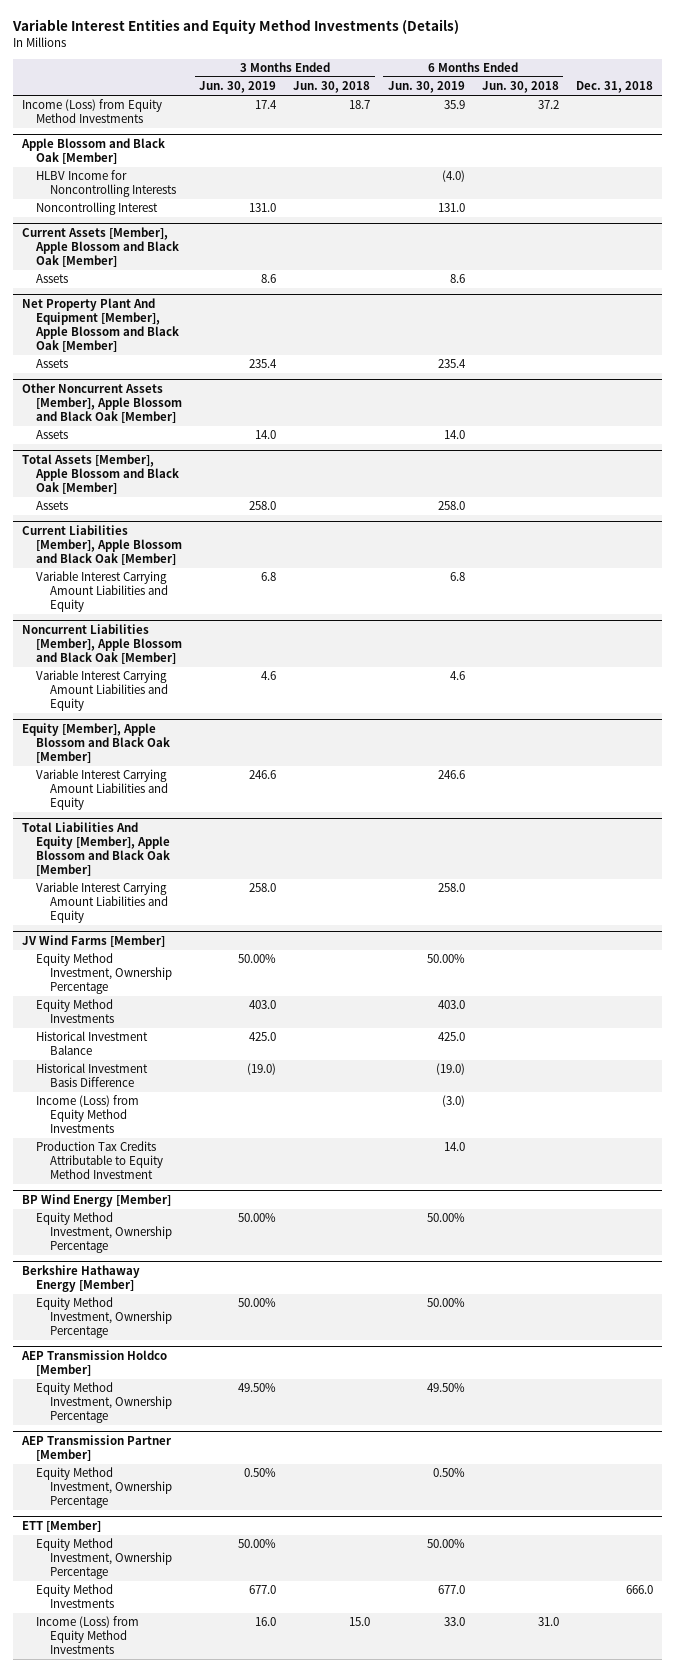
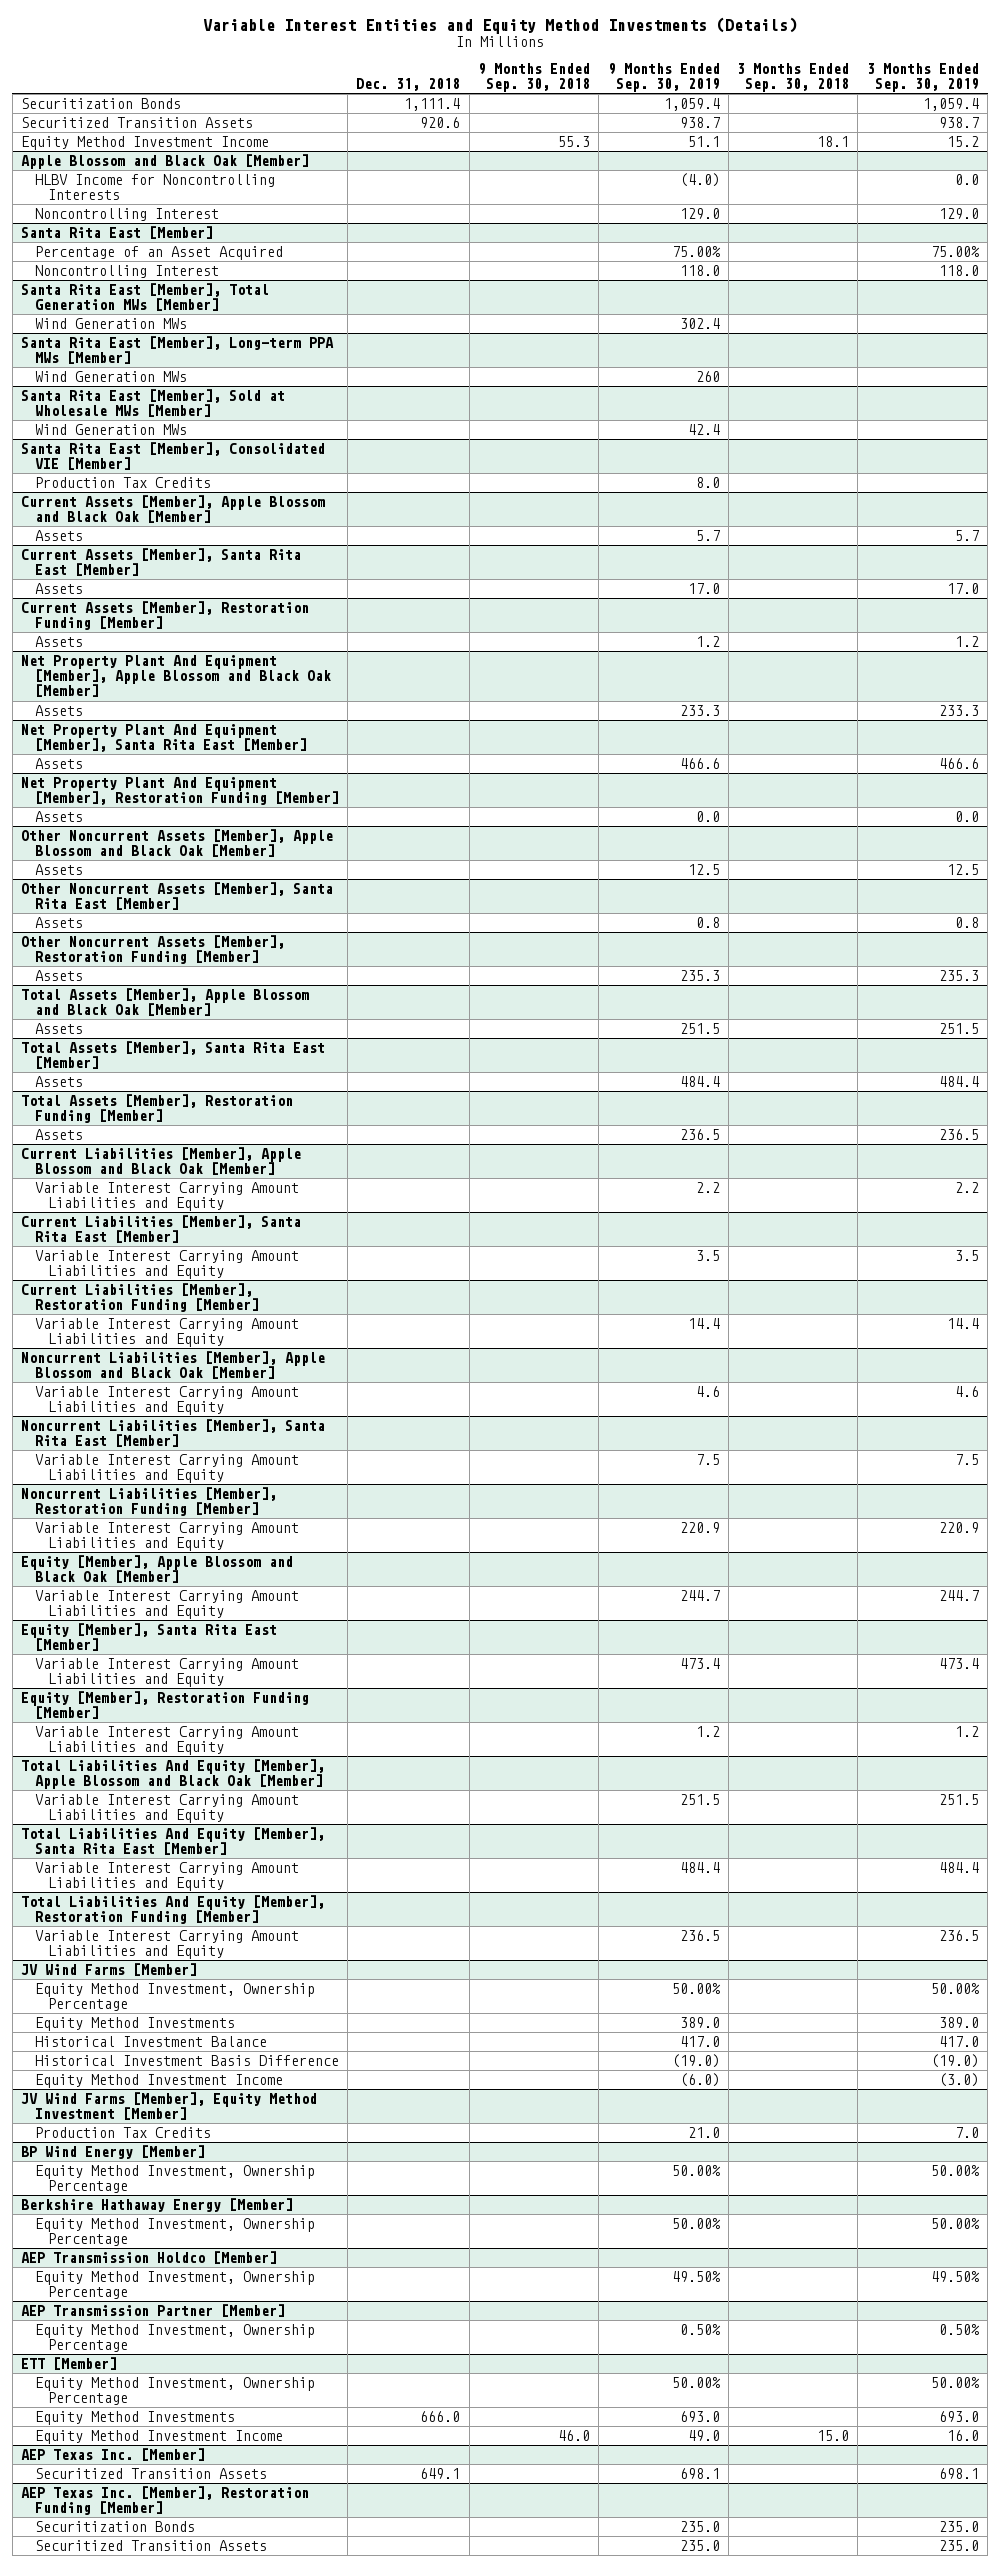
- | 3 Months Ended Jun. 30, 2019 | 3 Months Ended Jun. 30, 2018 | 6 Months Ended Jun. 30, 2019 | 6 Months Ended Jun. 30, 2018 | Dec. 31, 2018
+ | Dec. 31, 2018 | 9 Months Ended Sep. 30, 2018 | 9 Months Ended Sep. 30, 2019 | 3 Months Ended Sep. 30, 2018 | 3 Months Ended Sep. 30, 2019
- Income (Loss) from Equity Method Investments | 17.4 | 18.7 | 35.9 | 37.2 |
+ Securitization Bonds | 1,111.4 | | 1,059.4 | | 1,059.4
+ Securitized Transition Assets | 920.6 | | 938.7 | | 938.7
+ Equity Method Investment Income | | 55.3 | 51.1 | 18.1 | 15.2
+ Santa Rita East [Member]
+ Percentage of an Asset Acquired | | | 75.00% | | 75.00%
+ Noncontrolling Interest | | | 118.0 | | 118.0
+ Santa Rita East [Member], Total Generation MWs [Member]
+ Wind Generation MWs | | | 302.4 | |
+ Santa Rita East [Member], Long-term PPA MWs [Member]
+ Wind Generation MWs | | | 260 | |
+ Santa Rita East [Member], Sold at Wholesale MWs [Member]
+ Wind Generation MWs | | | 42.4 | |
+ Santa Rita East [Member], Consolidated VIE [Member]
+ Production Tax Credits | | | 8.0 | |
+ Current Assets [Member], Santa Rita East [Member]
+ Assets | | | 17.0 | | 17.0
+ Current Assets [Member], Restoration Funding [Member]
+ Assets | | | 1.2 | | 1.2
+ Net Property Plant And Equipment [Member], Santa Rita East [Member]
+ Assets | | | 466.6 | | 466.6
+ Net Property Plant And Equipment [Member], Restoration Funding [Member]
+ Assets | | | 0.0 | | 0.0
+ Other Noncurrent Assets [Member], Santa Rita East [Member]
+ Assets | | | 0.8 | | 0.8
+ Other Noncurrent Assets [Member], Restoration Funding [Member]
+ Assets | | | 235.3 | | 235.3
+ Total Assets [Member], Santa Rita East [Member]
+ Assets | | | 484.4 | | 484.4
+ Total Assets [Member], Restoration Funding [Member]
+ Assets | | | 236.5 | | 236.5
+ Current Liabilities [Member], Santa Rita East [Member]
+ Variable Interest Carrying Amount Liabilities and Equity | | | 3.5 | | 3.5
+ Current Liabilities [Member], Restoration Funding [Member]
+ Variable Interest Carrying Amount Liabilities and Equity | | | 14.4 | | 14.4
+ Noncurrent Liabilities [Member], Santa Rita East [Member]
+ Variable Interest Carrying Amount Liabilities and Equity | | | 7.5 | | 7.5
+ Noncurrent Liabilities [Member], Restoration Funding [Member]
+ Variable Interest Carrying Amount Liabilities and Equity | | | 220.9 | | 220.9
+ Equity [Member], Santa Rita East [Member]
+ Variable Interest Carrying Amount Liabilities and Equity | | | 473.4 | | 473.4
+ Equity [Member], Restoration Funding [Member]
+ Variable Interest Carrying Amount Liabilities and Equity | | | 1.2 | | 1.2
+ Total Liabilities And Equity [Member], Santa Rita East [Member]
+ Variable Interest Carrying Amount Liabilities and Equity | | | 484.4 | | 484.4
+ Total Liabilities And Equity [Member], Restoration Funding [Member]
+ Variable Interest Carrying Amount Liabilities and Equity | | | 236.5 | | 236.5
@ JV Wind Farms [Member]
- Income (Loss) from Equity Method Investments | | | (3.0) | |
- Production Tax Credits Attributable to Equity Method Investment | | | 14.0 | |
+ Equity Method Investment Income | | | (6.0) | | (3.0)
+ JV Wind Farms [Member], Equity Method Investment [Member]
+ Production Tax Credits | | | 21.0 | | 7.0
@ ETT [Member]
- Income (Loss) from Equity Method Investments | 16.0 | 15.0 | 33.0 | 31.0 |
+ Equity Method Investment Income | | 46.0 | 49.0 | 15.0 | 16.0
+ AEP Texas Inc. [Member]
+ Securitized Transition Assets | 649.1 | | 698.1 | | 698.1
+ AEP Texas Inc. [Member], Restoration Funding [Member]
+ Securitization Bonds | | | 235.0 | | 235.0
+ Securitized Transition Assets | | | 235.0 | | 235.0

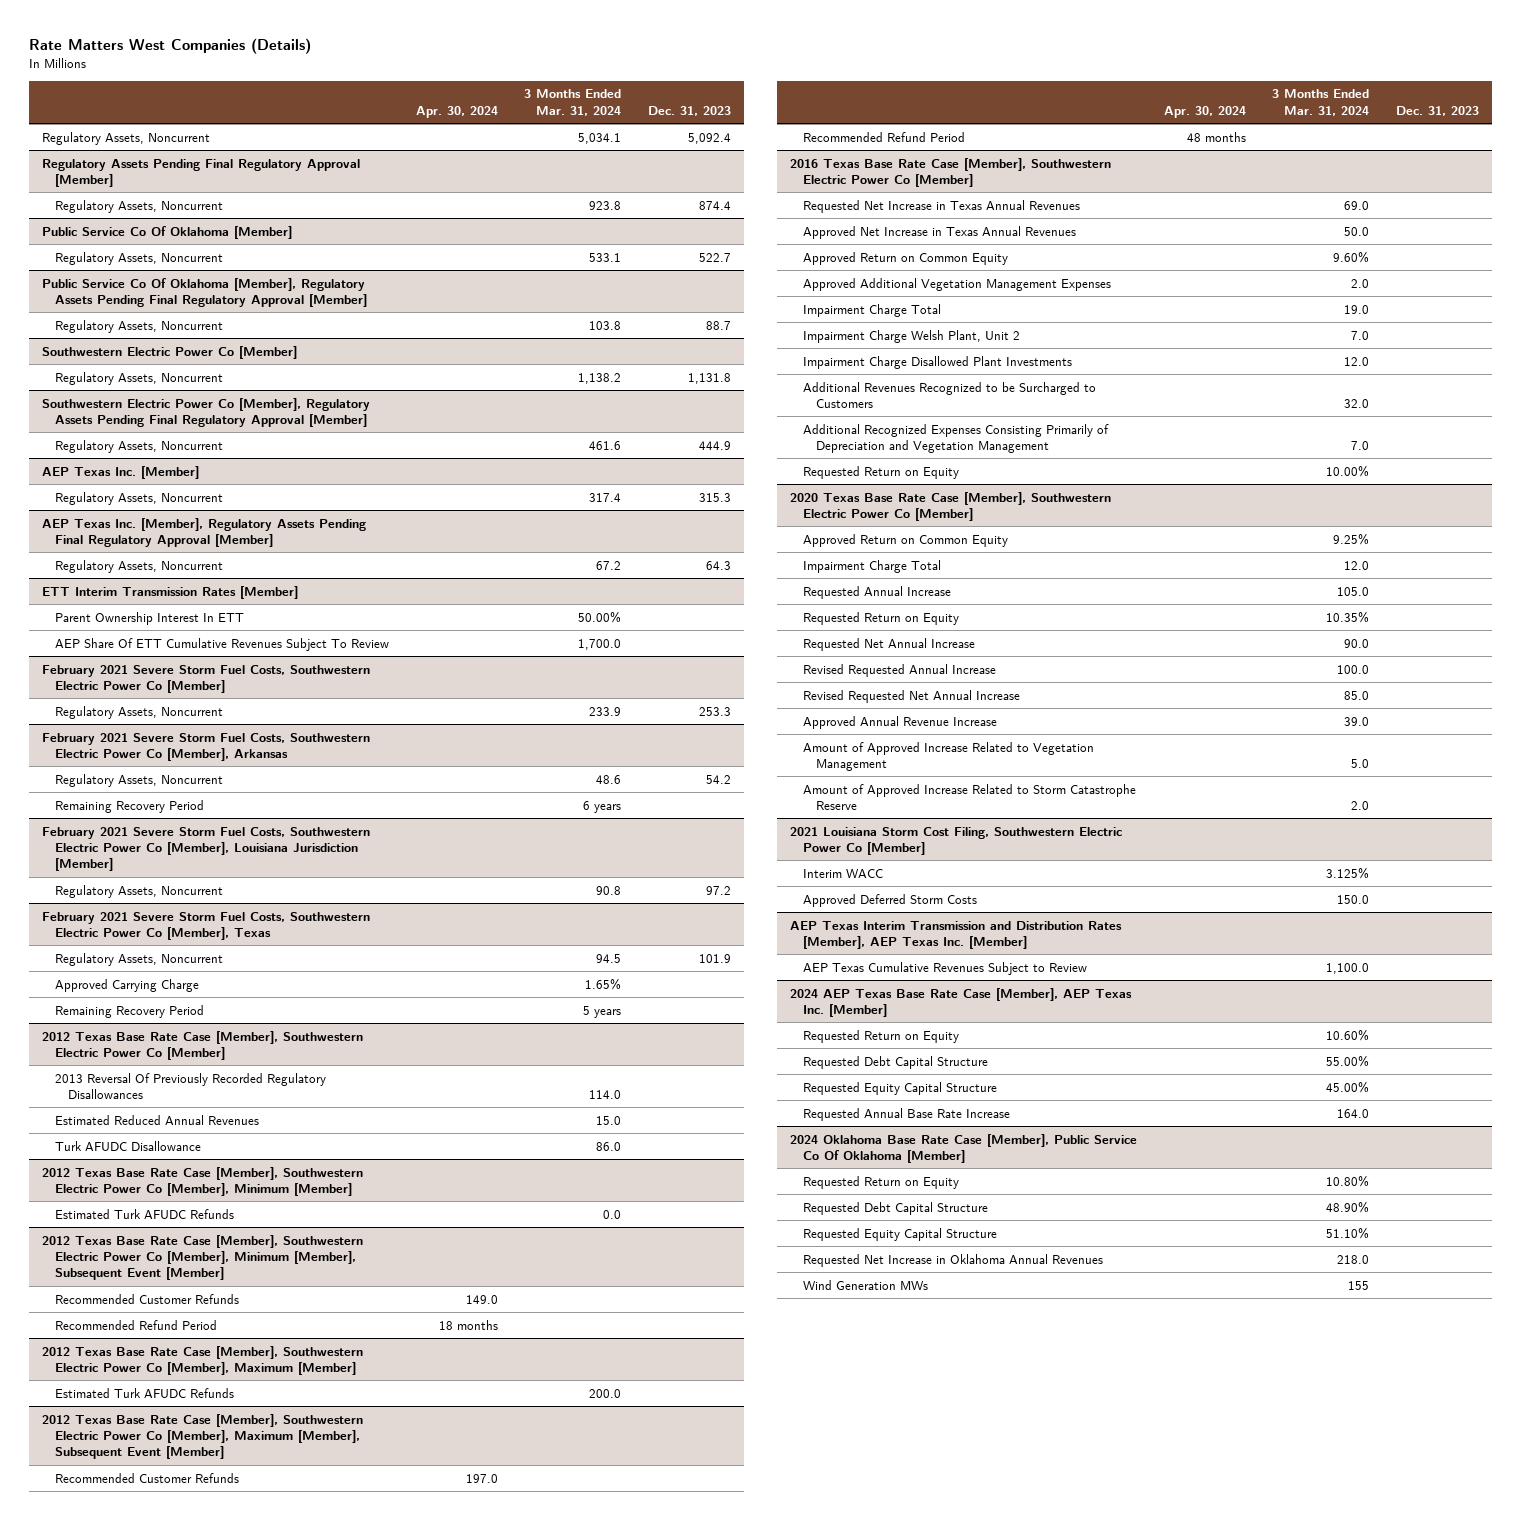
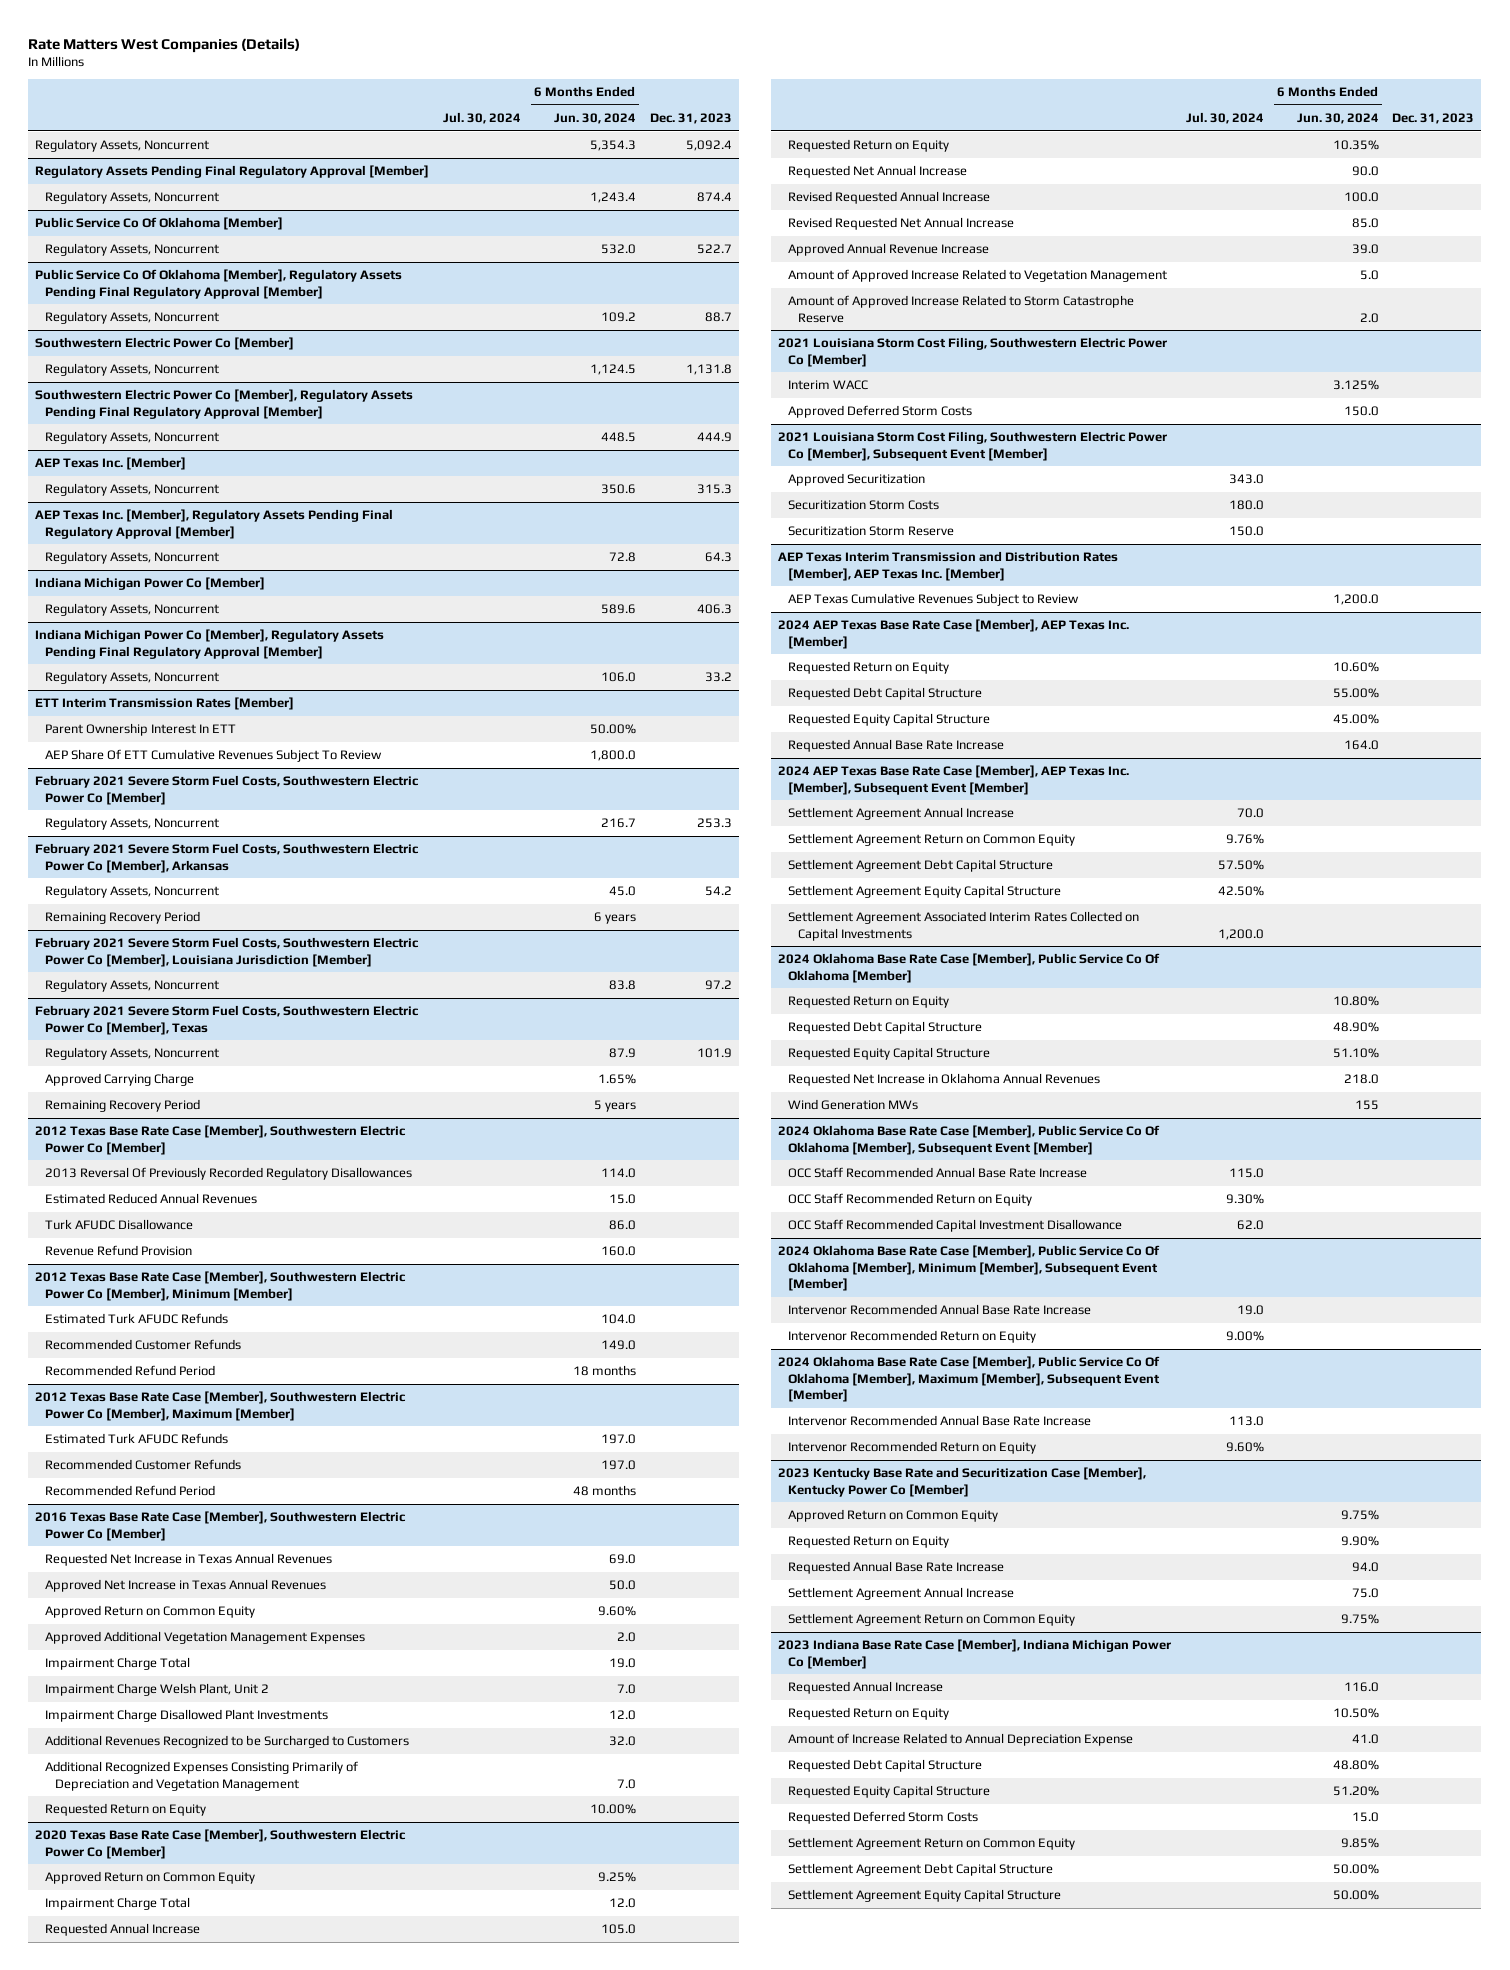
- | Apr. 30, 2024 | 3 Months Ended Mar. 31, 2024 | Dec. 31, 2023
+ | Jul. 30, 2024 | 6 Months Ended Jun. 30, 2024 | Dec. 31, 2023
+ Indiana Michigan Power Co [Member]
+ Regulatory Assets, Noncurrent | | 589.6 | 406.3
+ Indiana Michigan Power Co [Member], Regulatory Assets Pending Final Regulatory Approval [Member]
+ Regulatory Assets, Noncurrent | | 106.0 | 33.2
@ 2012 Texas Base Rate Case [Member], Southwestern Electric Power Co [Member]
+ Revenue Refund Provision | | 160.0 |
- 2012 Texas Base Rate Case [Member], Southwestern Electric Power Co [Member], Minimum [Member], Subsequent Event [Member]
- Recommended Customer Refunds | 149.0 | |
- Recommended Refund Period | 18 months | |
@ 2012 Texas Base Rate Case [Member], Southwestern Electric Power Co [Member], Minimum [Member]
+ Recommended Customer Refunds | | 149.0 |
+ Recommended Refund Period | | 18 months |
- 2012 Texas Base Rate Case [Member], Southwestern Electric Power Co [Member], Maximum [Member], Subsequent Event [Member]
- Recommended Customer Refunds | 197.0 | |
- Recommended Refund Period | 48 months | |
@ 2012 Texas Base Rate Case [Member], Southwestern Electric Power Co [Member], Maximum [Member]
+ Recommended Customer Refunds | | 197.0 |
+ Recommended Refund Period | | 48 months |
+ 2021 Louisiana Storm Cost Filing, Southwestern Electric Power Co [Member], Subsequent Event [Member]
+ Approved Securitization | 343.0 | |
+ Securitization Storm Costs | 180.0 | |
+ Securitization Storm Reserve | 150.0 | |
+ 2024 AEP Texas Base Rate Case [Member], AEP Texas Inc. [Member], Subsequent Event [Member]
+ Settlement Agreement Annual Increase | 70.0 | |
+ Settlement Agreement Return on Common Equity | 9.76% | |
+ Settlement Agreement Debt Capital Structure | 57.50% | |
+ Settlement Agreement Equity Capital Structure | 42.50% | |
+ Settlement Agreement Associated Interim Rates Collected on Capital Investments | 1,200.0 | |
+ 2024 Oklahoma Base Rate Case [Member], Public Service Co Of Oklahoma [Member], Subsequent Event [Member]
+ OCC Staff Recommended Annual Base Rate Increase | 115.0 | |
+ OCC Staff Recommended Return on Equity | 9.30% | |
+ OCC Staff Recommended Capital Investment Disallowance | 62.0 | |
+ 2024 Oklahoma Base Rate Case [Member], Public Service Co Of Oklahoma [Member], Minimum [Member], Subsequent Event [Member]
+ Intervenor Recommended Annual Base Rate Increase | 19.0 | |
+ Intervenor Recommended Return on Equity | 9.00% | |
+ 2024 Oklahoma Base Rate Case [Member], Public Service Co Of Oklahoma [Member], Maximum [Member], Subsequent Event [Member]
+ Intervenor Recommended Annual Base Rate Increase | 113.0 | |
+ Intervenor Recommended Return on Equity | 9.60% | |
+ 2023 Kentucky Base Rate and Securitization Case [Member], Kentucky Power Co [Member]
+ Approved Return on Common Equity | | 9.75% |
+ Requested Return on Equity | | 9.90% |
+ Requested Annual Base Rate Increase | | 94.0 |
+ Settlement Agreement Annual Increase | | 75.0 |
+ Settlement Agreement Return on Common Equity | | 9.75% |
+ 2023 Indiana Base Rate Case [Member], Indiana Michigan Power Co [Member]
+ Requested Annual Increase | | 116.0 |
+ Requested Return on Equity | | 10.50% |
+ Amount of Increase Related to Annual Depreciation Expense | | 41.0 |
+ Requested Debt Capital Structure | | 48.80% |
+ Requested Equity Capital Structure | | 51.20% |
+ Requested Deferred Storm Costs | | 15.0 |
+ Settlement Agreement Return on Common Equity | | 9.85% |
+ Settlement Agreement Debt Capital Structure | | 50.00% |
+ Settlement Agreement Equity Capital Structure | | 50.00% |

